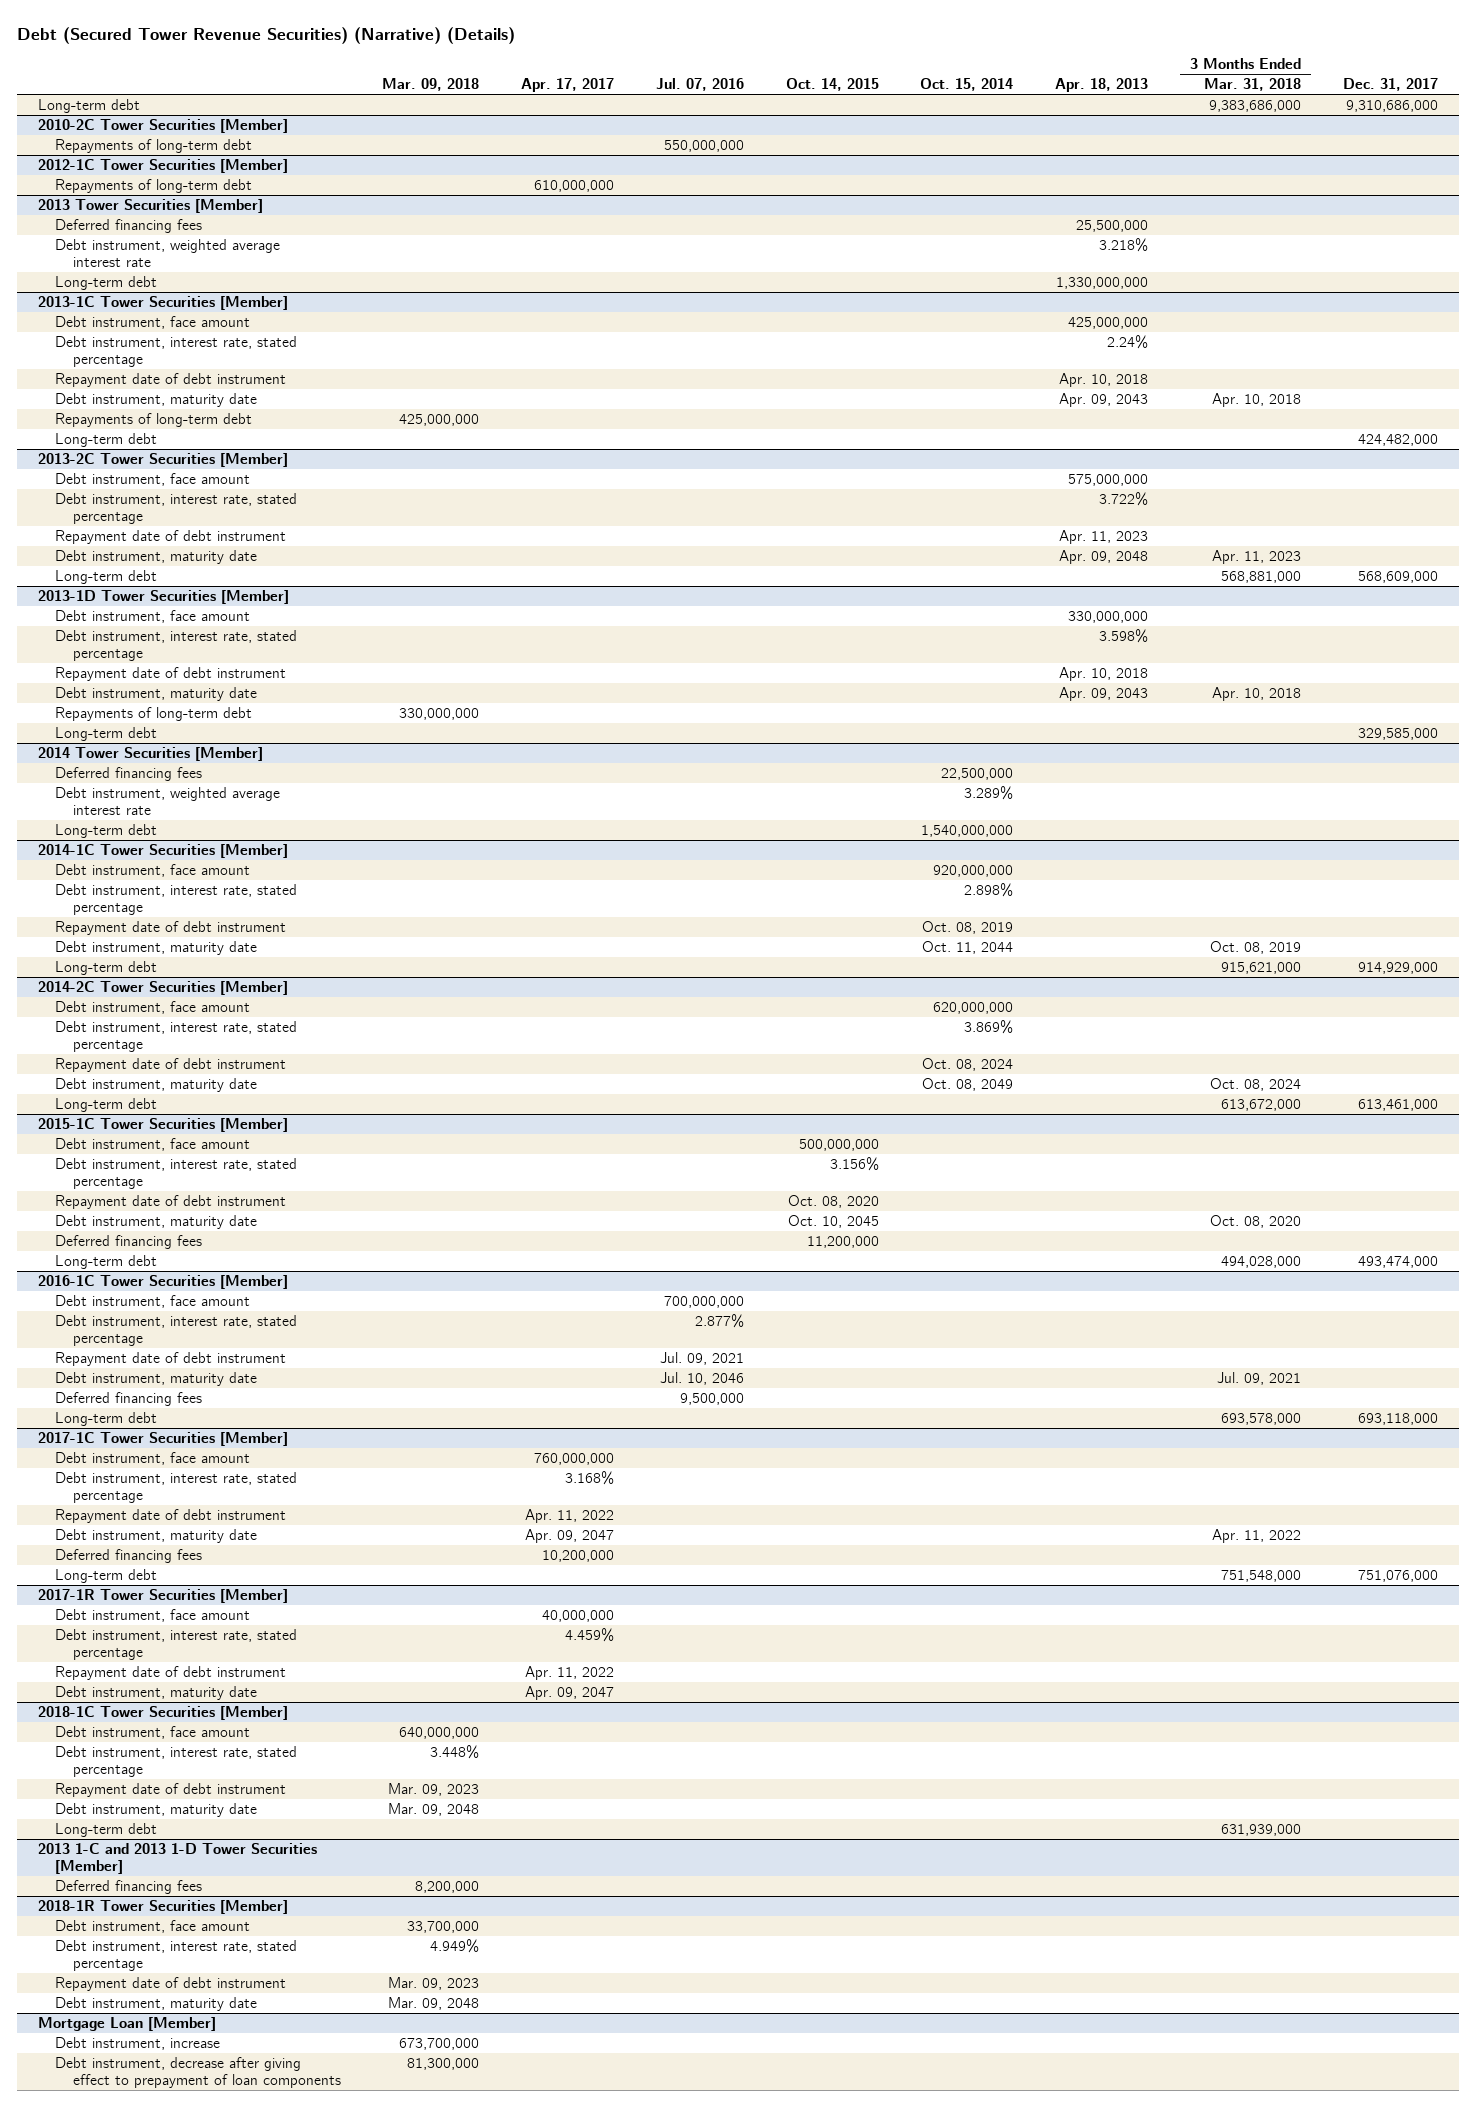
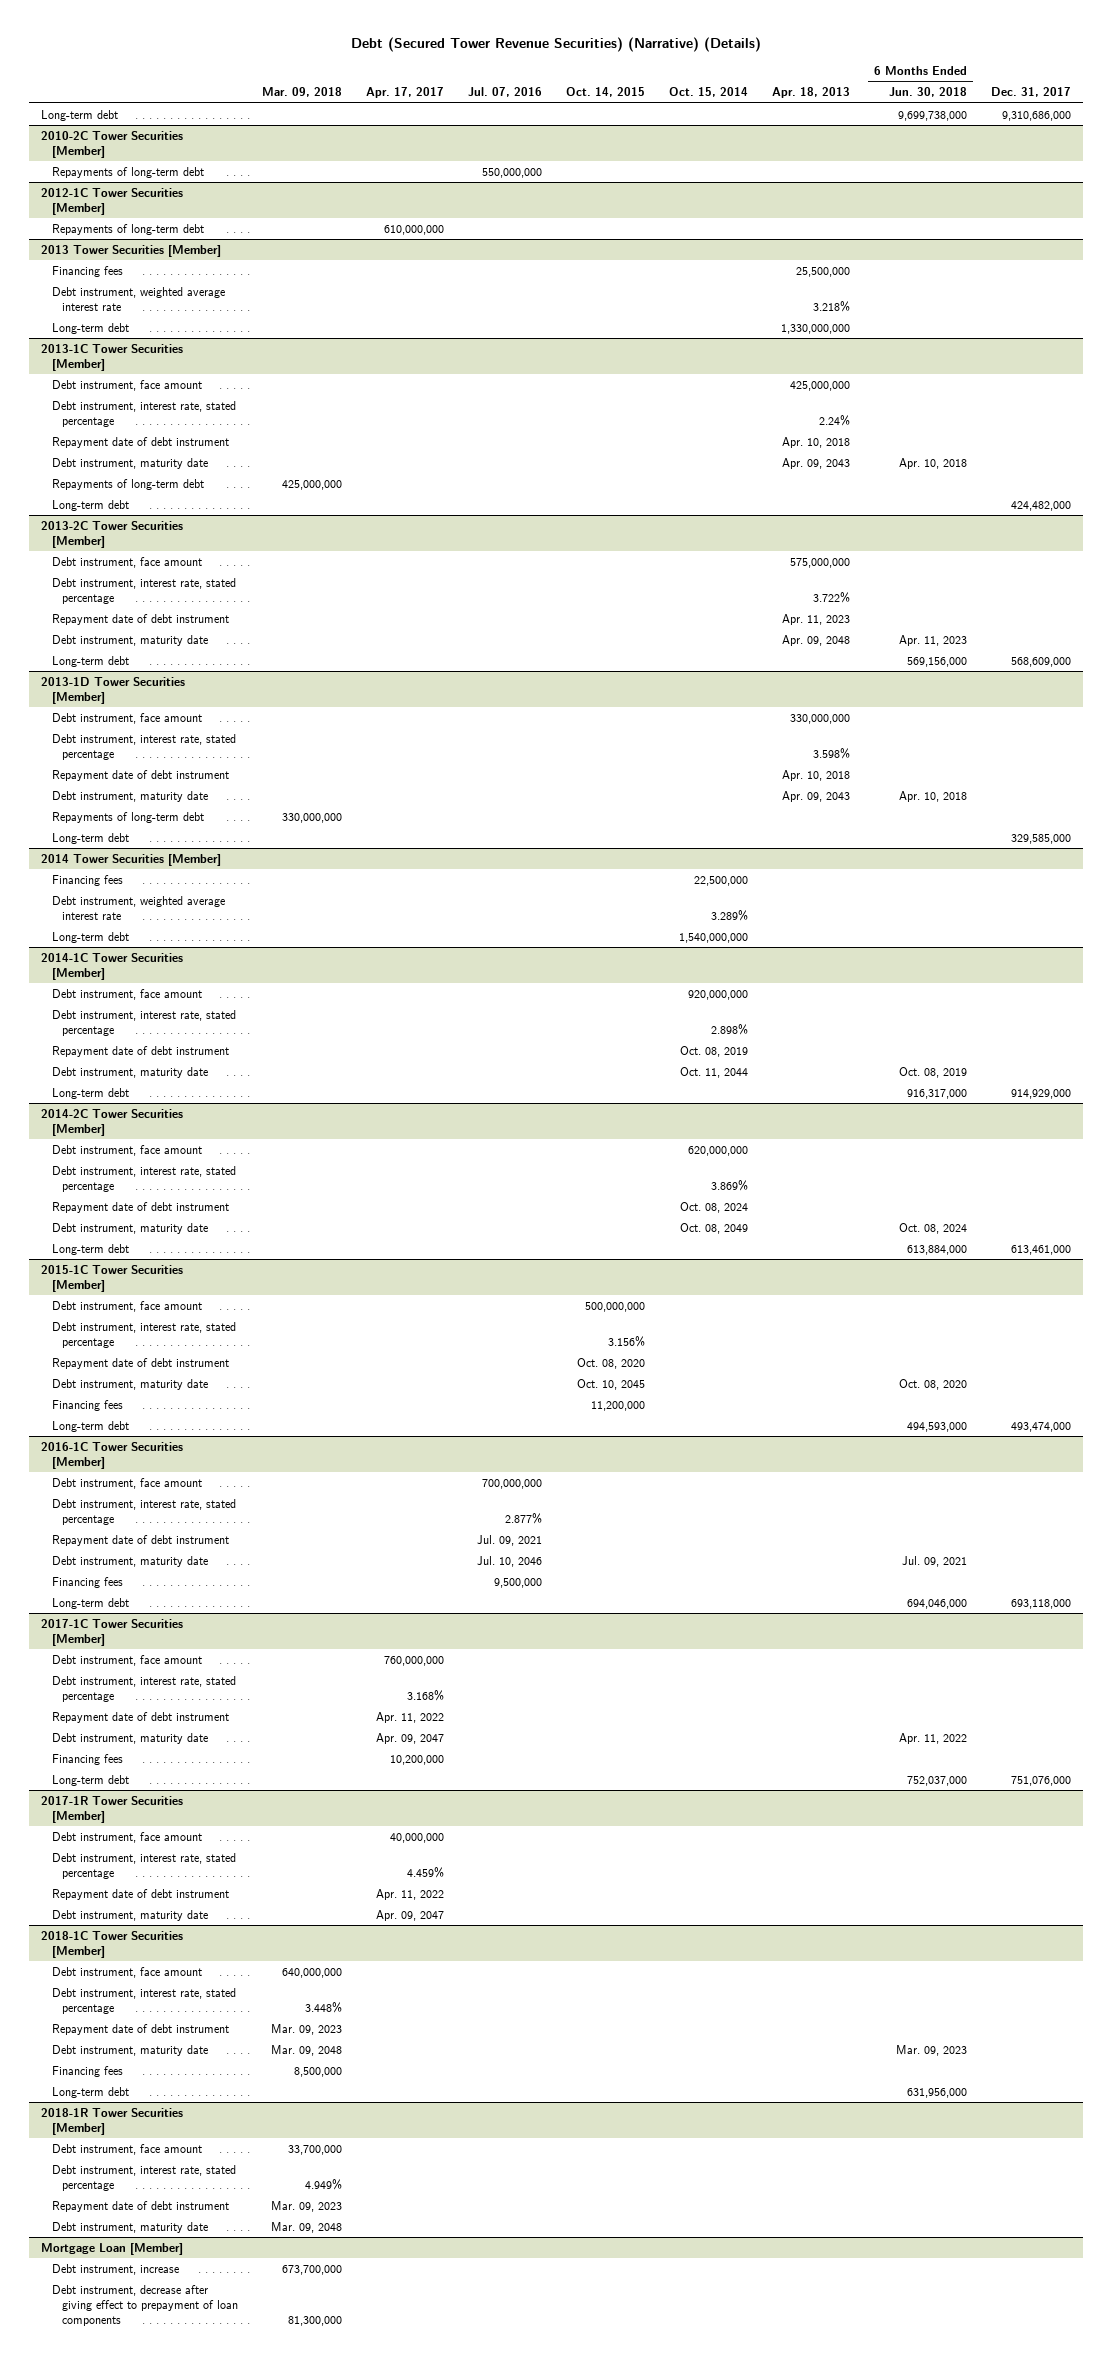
- | Mar. 09, 2018 | Apr. 17, 2017 | Jul. 07, 2016 | Oct. 14, 2015 | Oct. 15, 2014 | Apr. 18, 2013 | 3 Months Ended Mar. 31, 2018 | Dec. 31, 2017
+ | Mar. 09, 2018 | Apr. 17, 2017 | Jul. 07, 2016 | Oct. 14, 2015 | Oct. 15, 2014 | Apr. 18, 2013 | 6 Months Ended Jun. 30, 2018 | Dec. 31, 2017
@ 2013 Tower Securities [Member]
- Deferred financing fees | | | | | | 25,500,000 | |
+ Financing fees | | | | | | 25,500,000 | |
@ 2014 Tower Securities [Member]
- Deferred financing fees | | | | | 22,500,000 | | |
+ Financing fees | | | | | 22,500,000 | | |
@ 2015-1C Tower Securities [Member]
- Deferred financing fees | | | | 11,200,000 | | | |
+ Financing fees | | | | 11,200,000 | | | |
@ 2016-1C Tower Securities [Member]
- Deferred financing fees | | | 9,500,000 | | | | |
+ Financing fees | | | 9,500,000 | | | | |
@ 2017-1C Tower Securities [Member]
- Deferred financing fees | | 10,200,000 | | | | | |
+ Financing fees | | 10,200,000 | | | | | |
@ 2018-1C Tower Securities [Member]
+ Financing fees | 8,500,000 | | | | | | |
- 2013 1-C and 2013 1-D Tower Securities [Member]
- Deferred financing fees | 8,200,000 | | | | | | |

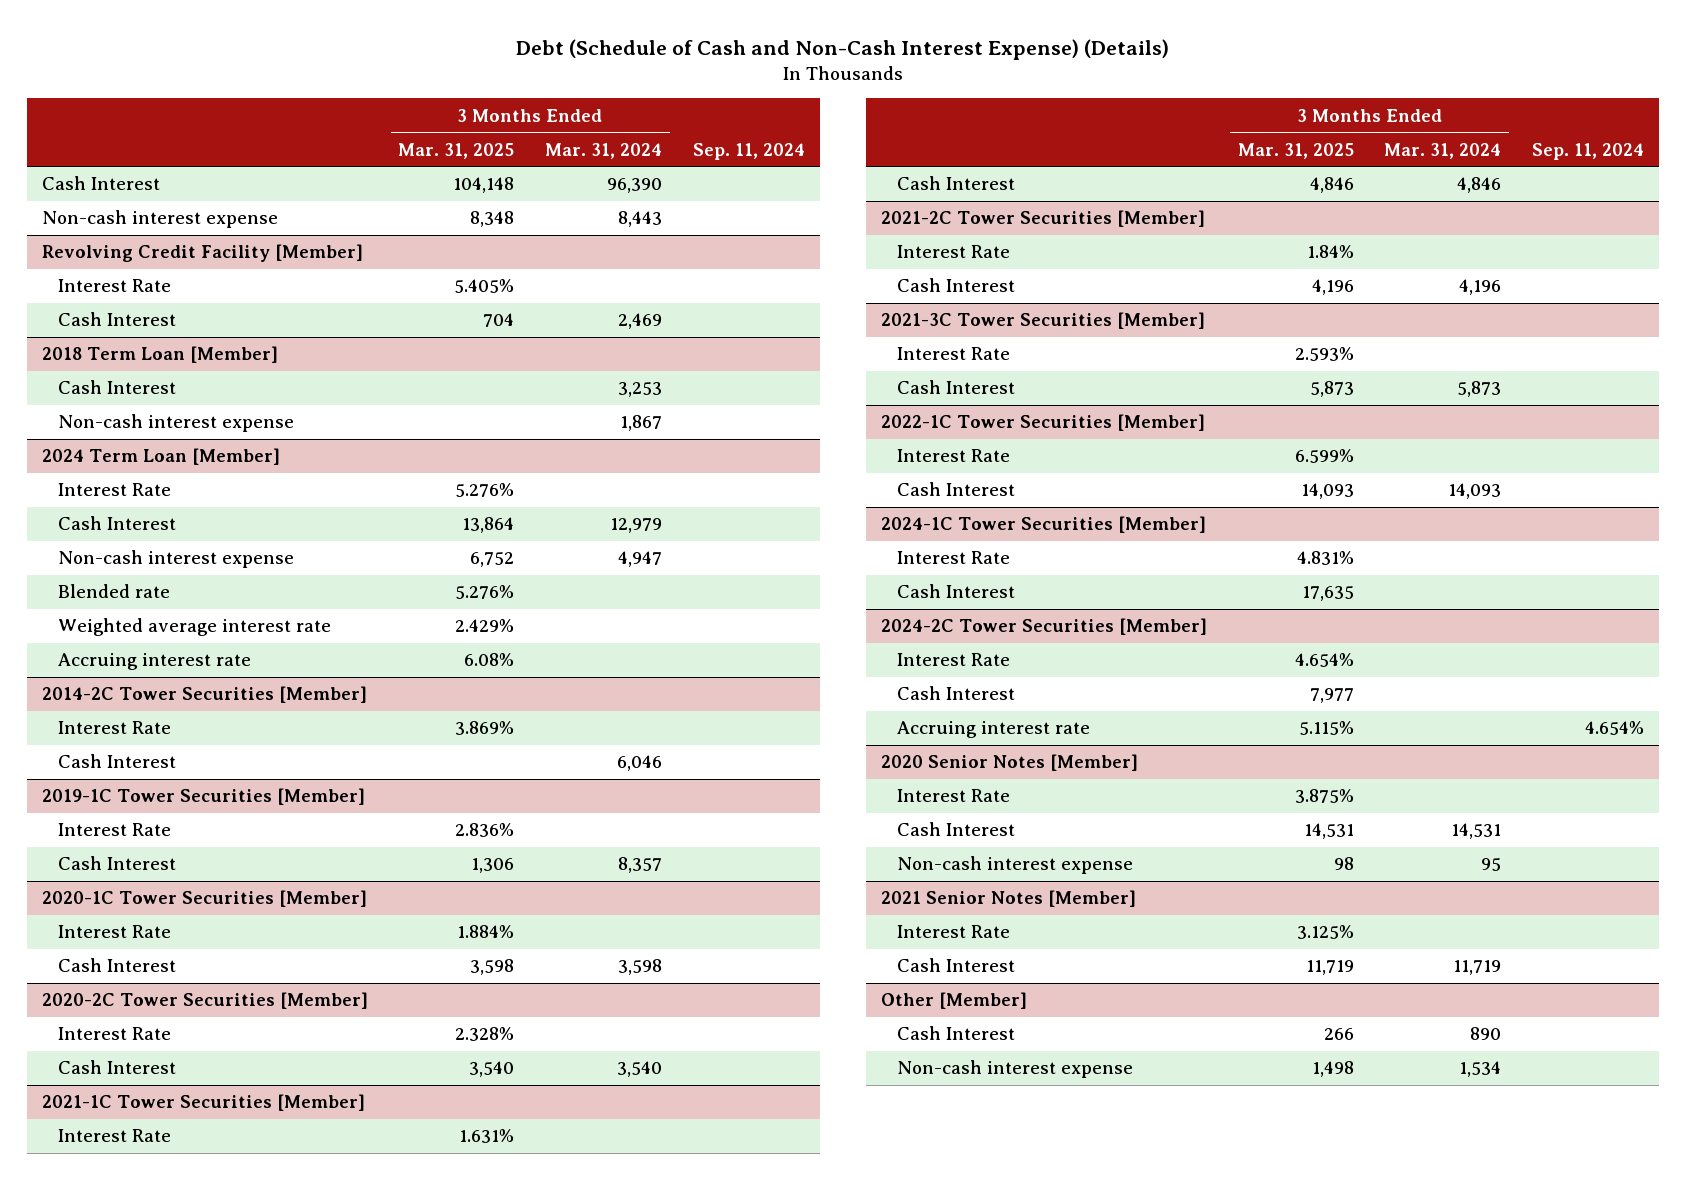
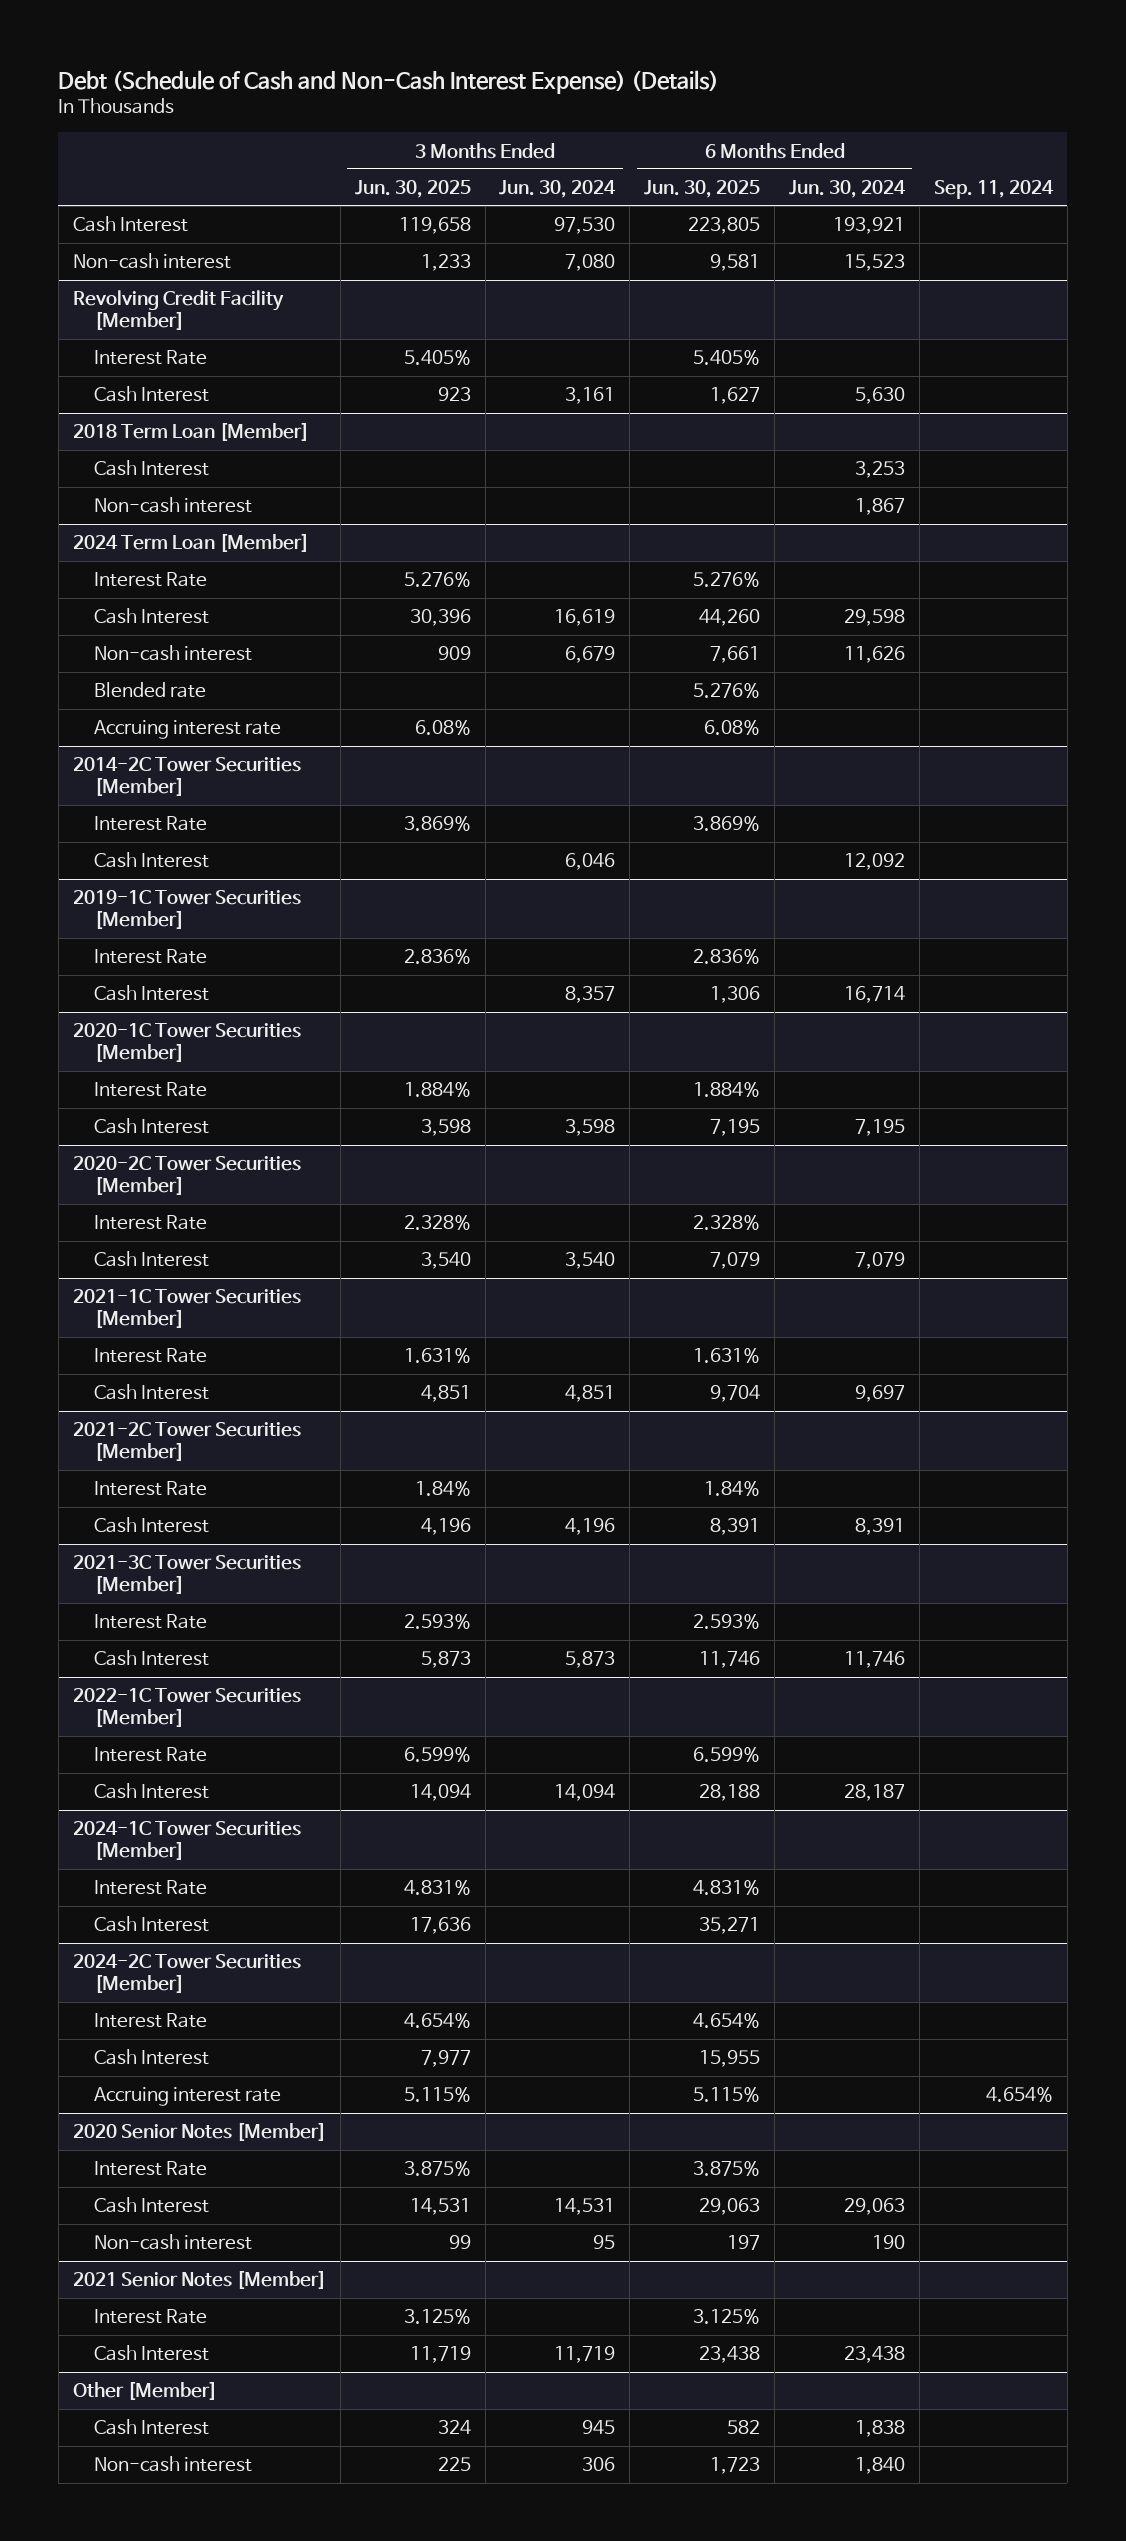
- | 3 Months Ended Mar. 31, 2025 | 3 Months Ended Mar. 31, 2024 | Sep. 11, 2024
+ | 3 Months Ended Jun. 30, 2025 | 3 Months Ended Jun. 30, 2024 | 6 Months Ended Jun. 30, 2025 | 6 Months Ended Jun. 30, 2024 | Sep. 11, 2024
- Non-cash interest expense | 8,348 | 8,443 |
+ Non-cash interest | 1,233 | 7,080 | 9,581 | 15,523 |
@ 2018 Term Loan [Member]
- Non-cash interest expense | | 1,867 |
+ Non-cash interest | | | | 1,867 |
@ 2024 Term Loan [Member]
- Non-cash interest expense | 6,752 | 4,947 |
+ Non-cash interest | 909 | 6,679 | 7,661 | 11,626 |
- Weighted average interest rate | 2.429% | |
@ 2020 Senior Notes [Member]
- Non-cash interest expense | 98 | 95 |
+ Non-cash interest | 99 | 95 | 197 | 190 |
@ Other [Member]
- Non-cash interest expense | 1,498 | 1,534 |
+ Non-cash interest | 225 | 306 | 1,723 | 1,840 |

